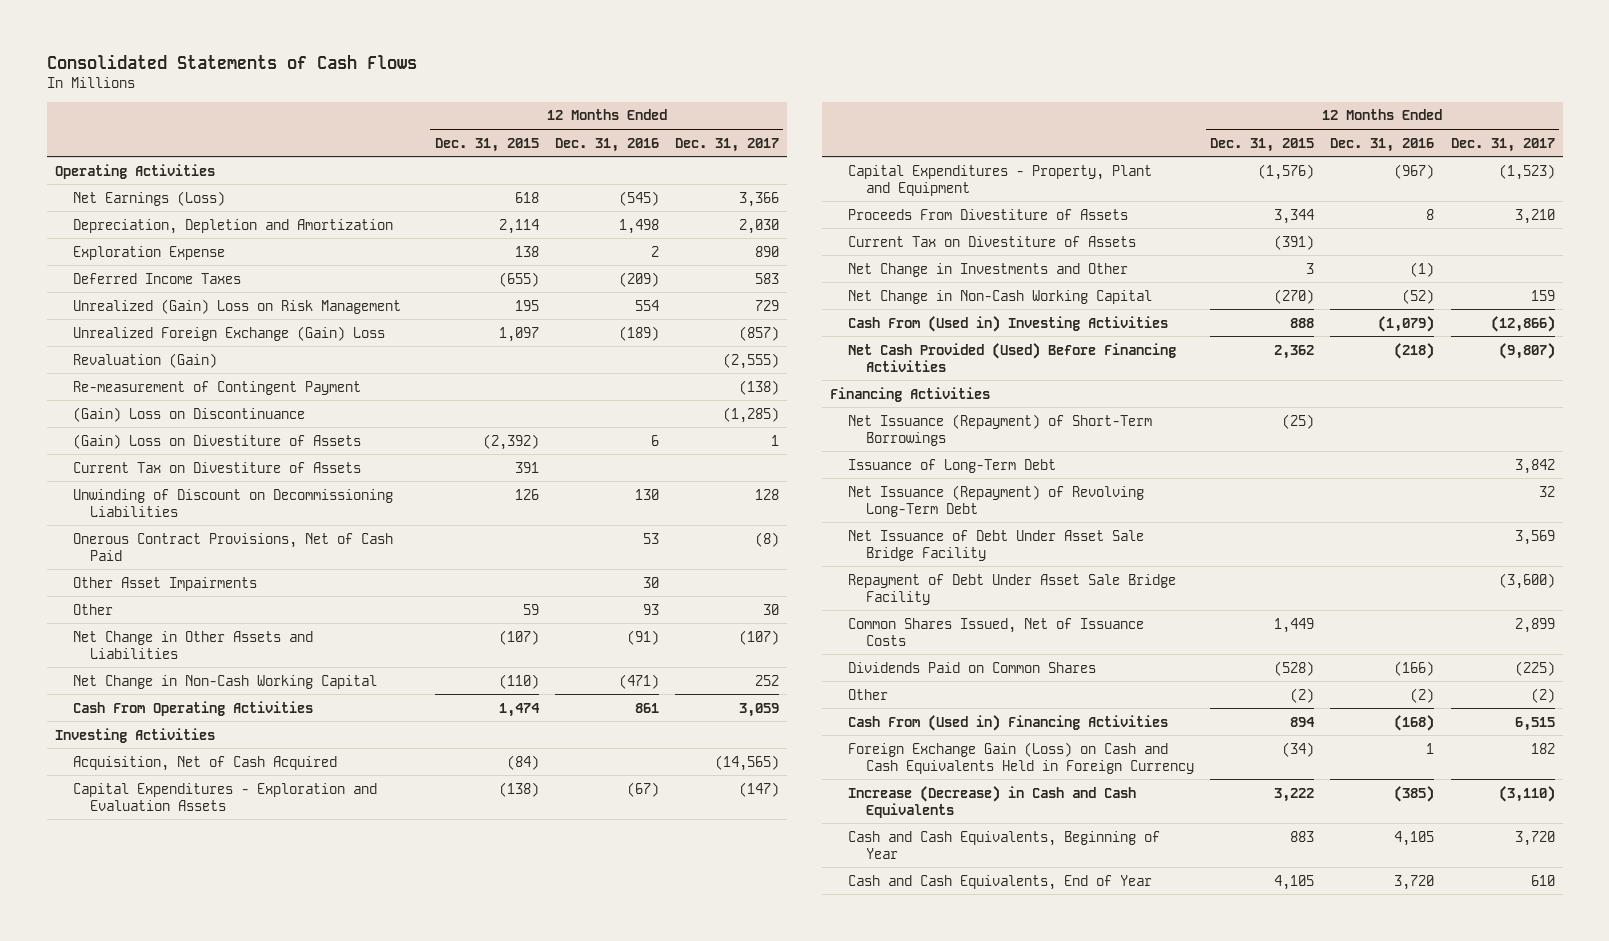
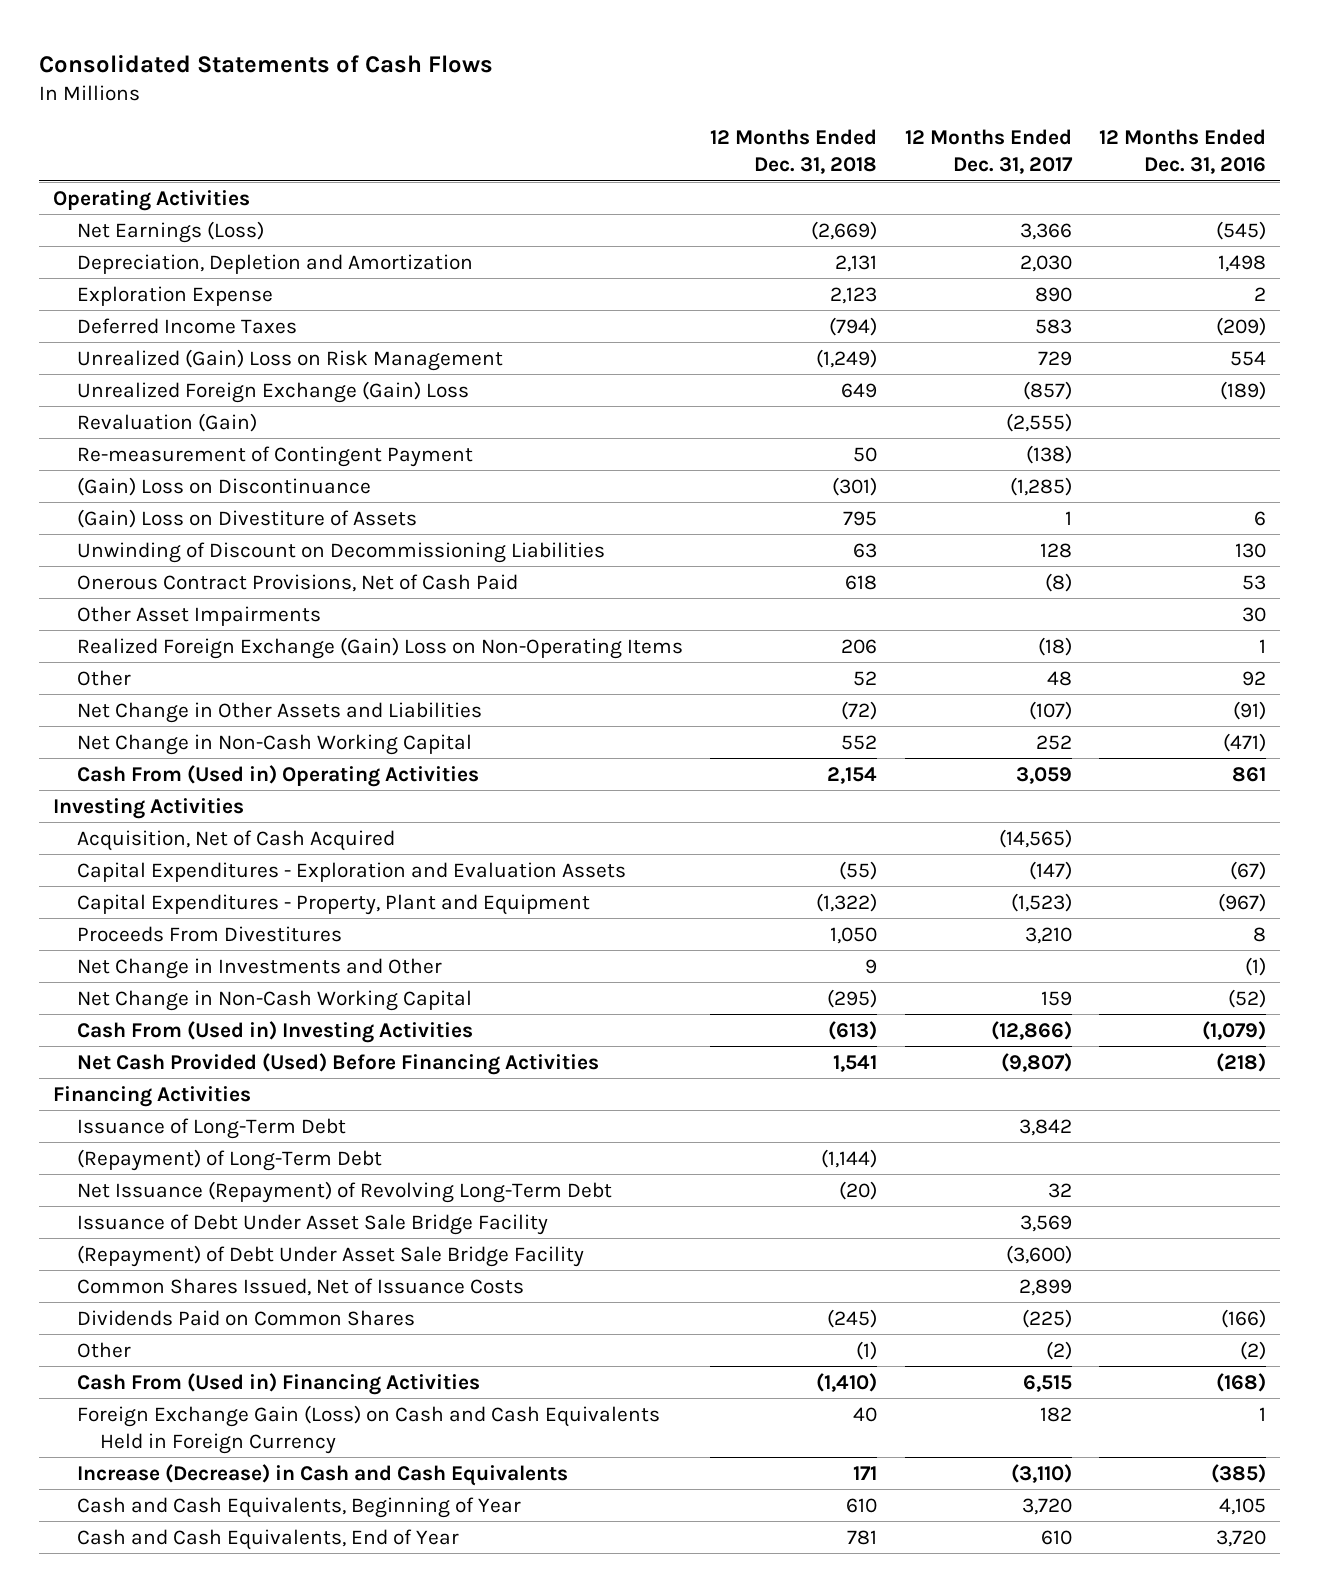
- | 12 Months Ended Dec. 31, 2015 | 12 Months Ended Dec. 31, 2016 | 12 Months Ended Dec. 31, 2017
+ | 12 Months Ended Dec. 31, 2018 | 12 Months Ended Dec. 31, 2017 | 12 Months Ended Dec. 31, 2016
- Current Tax on Divestiture of Assets | 391 | |
- Other | 59 | 93 | 30
+ Realized Foreign Exchange (Gain) Loss on Non-Operating Items | 206 | (18) | 1
+ Other | 52 | 48 | 92
- Cash From Operating Activities | 1,474 | 861 | 3,059
+ Cash From (Used in) Operating Activities | 2,154 | 3,059 | 861
- Proceeds From Divestiture of Assets | 3,344 | 8 | 3,210
- Current Tax on Divestiture of Assets | (391) | |
+ Proceeds From Divestitures | 1,050 | 3,210 | 8
- Net Issuance (Repayment) of Short-Term Borrowings | (25) | |
+ (Repayment) of Long-Term Debt | (1,144) | |
- Net Issuance of Debt Under Asset Sale Bridge Facility | | | 3,569
- Repayment of Debt Under Asset Sale Bridge Facility | | | (3,600)
+ Issuance of Debt Under Asset Sale Bridge Facility | | 3,569 |
+ (Repayment) of Debt Under Asset Sale Bridge Facility | | (3,600) |

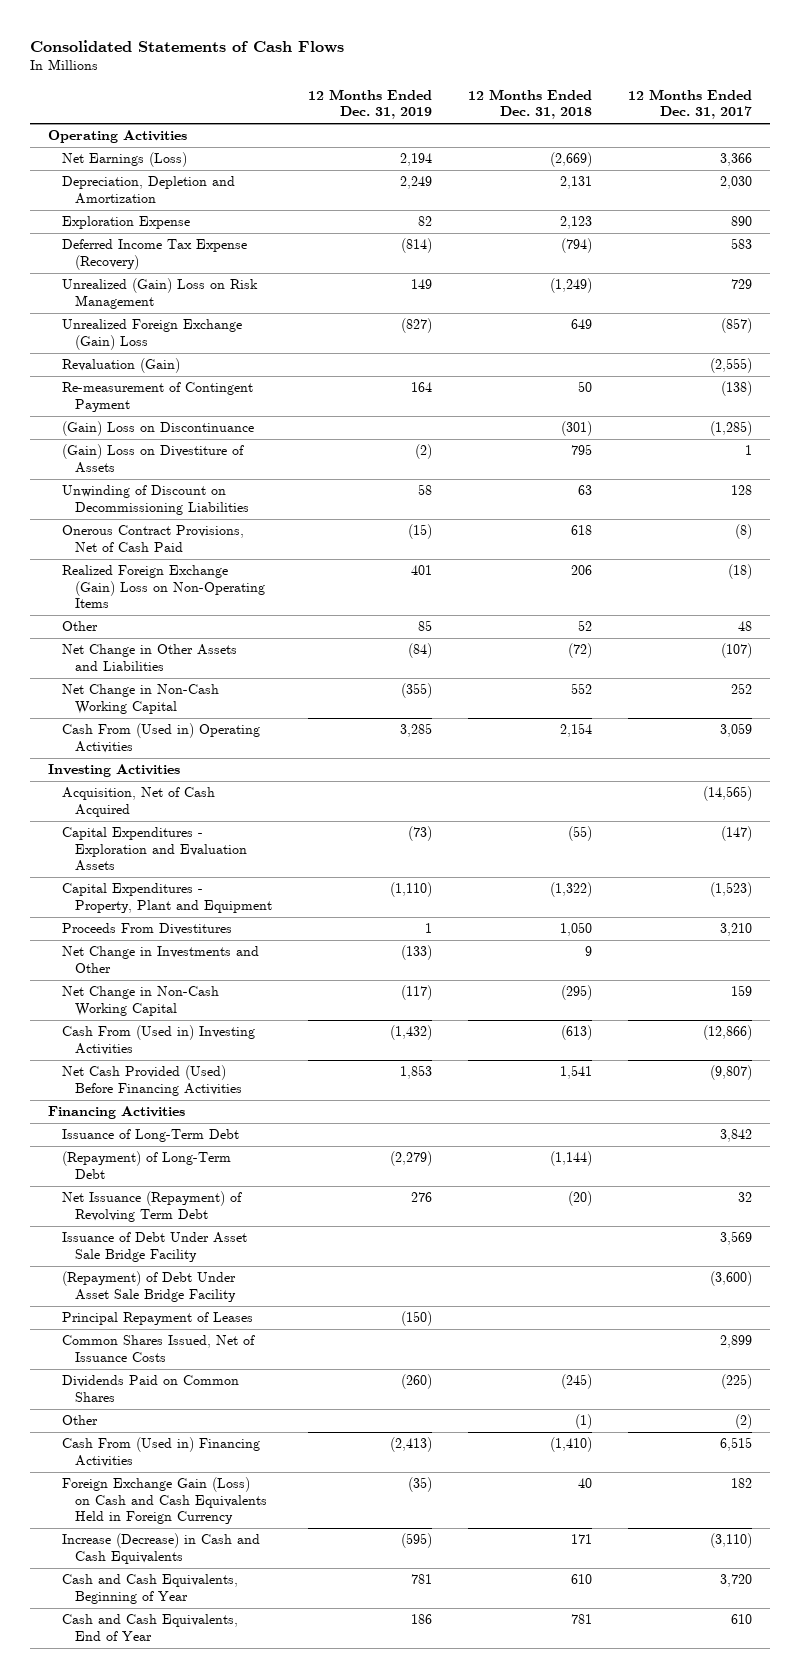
- | 12 Months Ended Dec. 31, 2018 | 12 Months Ended Dec. 31, 2017 | 12 Months Ended Dec. 31, 2016
+ | 12 Months Ended Dec. 31, 2019 | 12 Months Ended Dec. 31, 2018 | 12 Months Ended Dec. 31, 2017
- Deferred Income Taxes | (794) | 583 | (209)
+ Deferred Income Tax Expense (Recovery) | (814) | (794) | 583
- Other Asset Impairments | | | 30
- Net Issuance (Repayment) of Revolving Long-Term Debt | (20) | 32 |
+ Net Issuance (Repayment) of Revolving Term Debt | 276 | (20) | 32
+ Principal Repayment of Leases | (150) | |

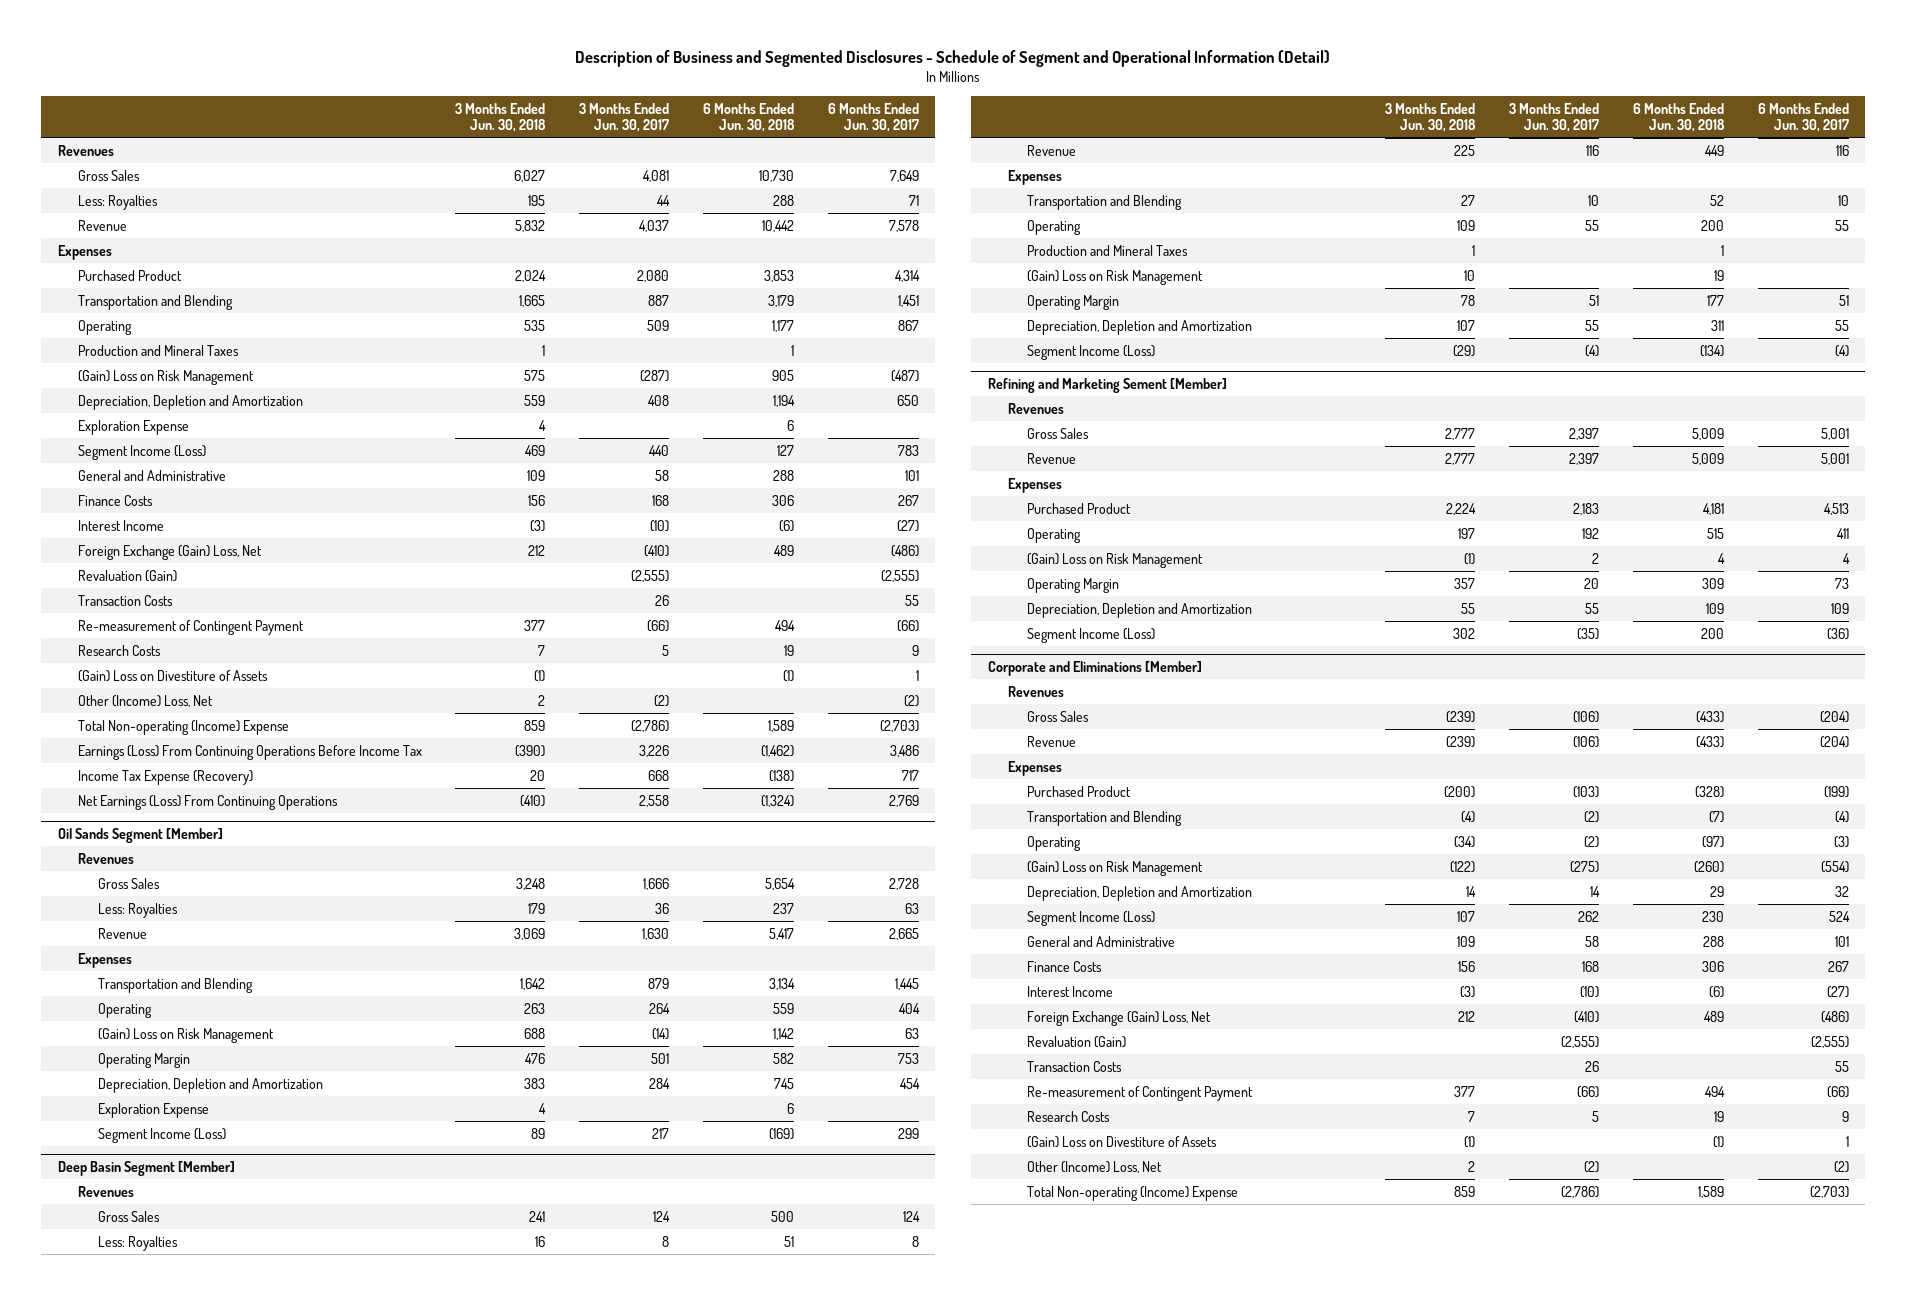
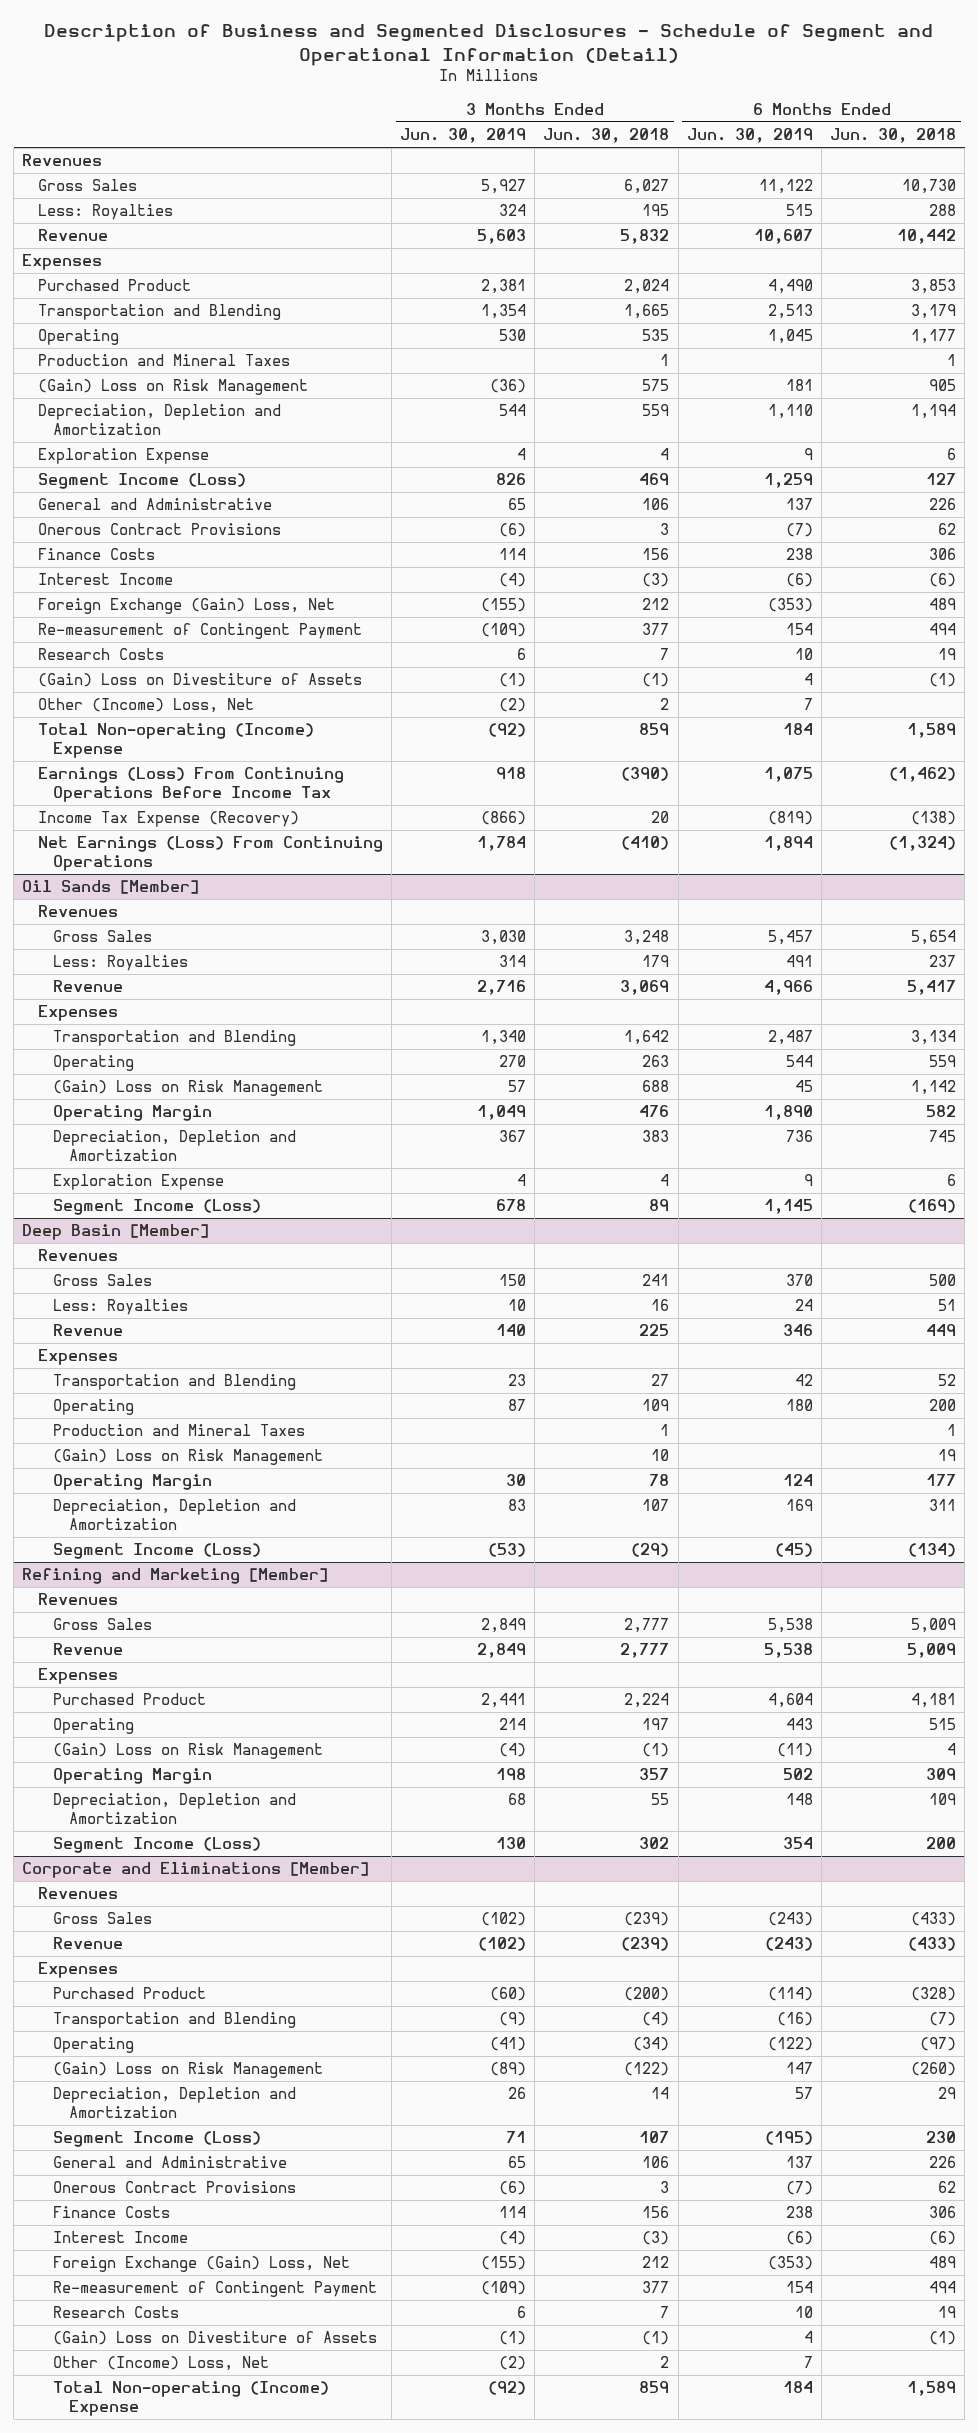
- | 3 Months Ended Jun. 30, 2018 | 3 Months Ended Jun. 30, 2017 | 6 Months Ended Jun. 30, 2018 | 6 Months Ended Jun. 30, 2017
+ | 3 Months Ended Jun. 30, 2019 | 3 Months Ended Jun. 30, 2018 | 6 Months Ended Jun. 30, 2019 | 6 Months Ended Jun. 30, 2018
- General and Administrative | 109 | 58 | 288 | 101
+ General and Administrative | 65 | 106 | 137 | 226
+ Onerous Contract Provisions | (6) | 3 | (7) | 62
- Revaluation (Gain) | | (2,555) | | (2,555)
- Transaction Costs | | 26 | | 55
- Oil Sands Segment [Member]
+ Oil Sands [Member]
- Deep Basin Segment [Member]
+ Deep Basin [Member]
- Refining and Marketing Sement [Member]
+ Refining and Marketing [Member]
@ Corporate and Eliminations [Member]
- General and Administrative | 109 | 58 | 288 | 101
+ General and Administrative | 65 | 106 | 137 | 226
+ Onerous Contract Provisions | (6) | 3 | (7) | 62
- Revaluation (Gain) | | (2,555) | | (2,555)
- Transaction Costs | | 26 | | 55

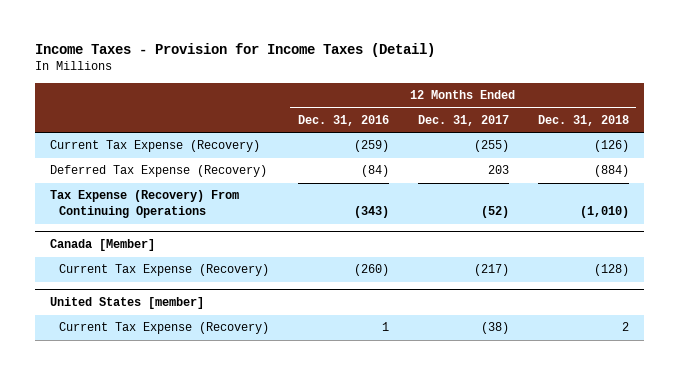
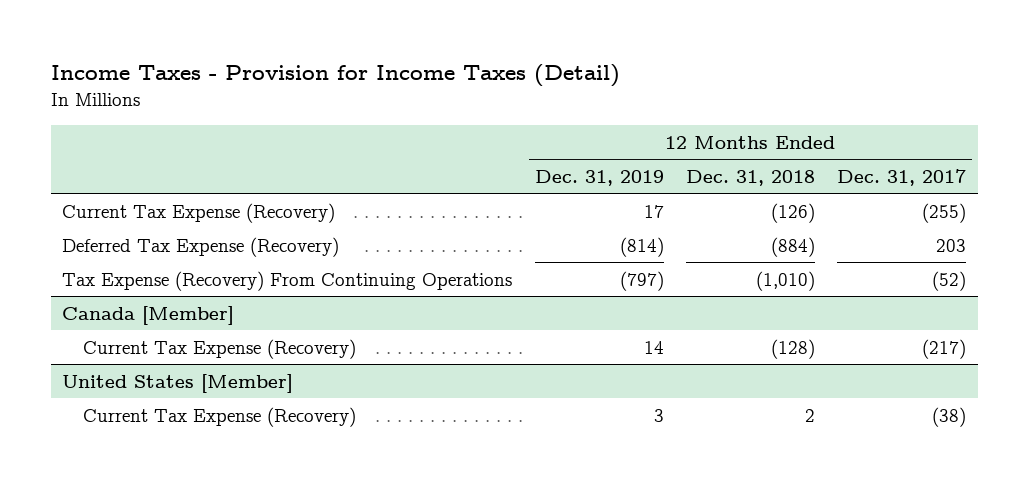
- | 12 Months Ended Dec. 31, 2016 | 12 Months Ended Dec. 31, 2017 | 12 Months Ended Dec. 31, 2018
+ | 12 Months Ended Dec. 31, 2019 | 12 Months Ended Dec. 31, 2018 | 12 Months Ended Dec. 31, 2017
- United States [member]
+ United States [Member]

